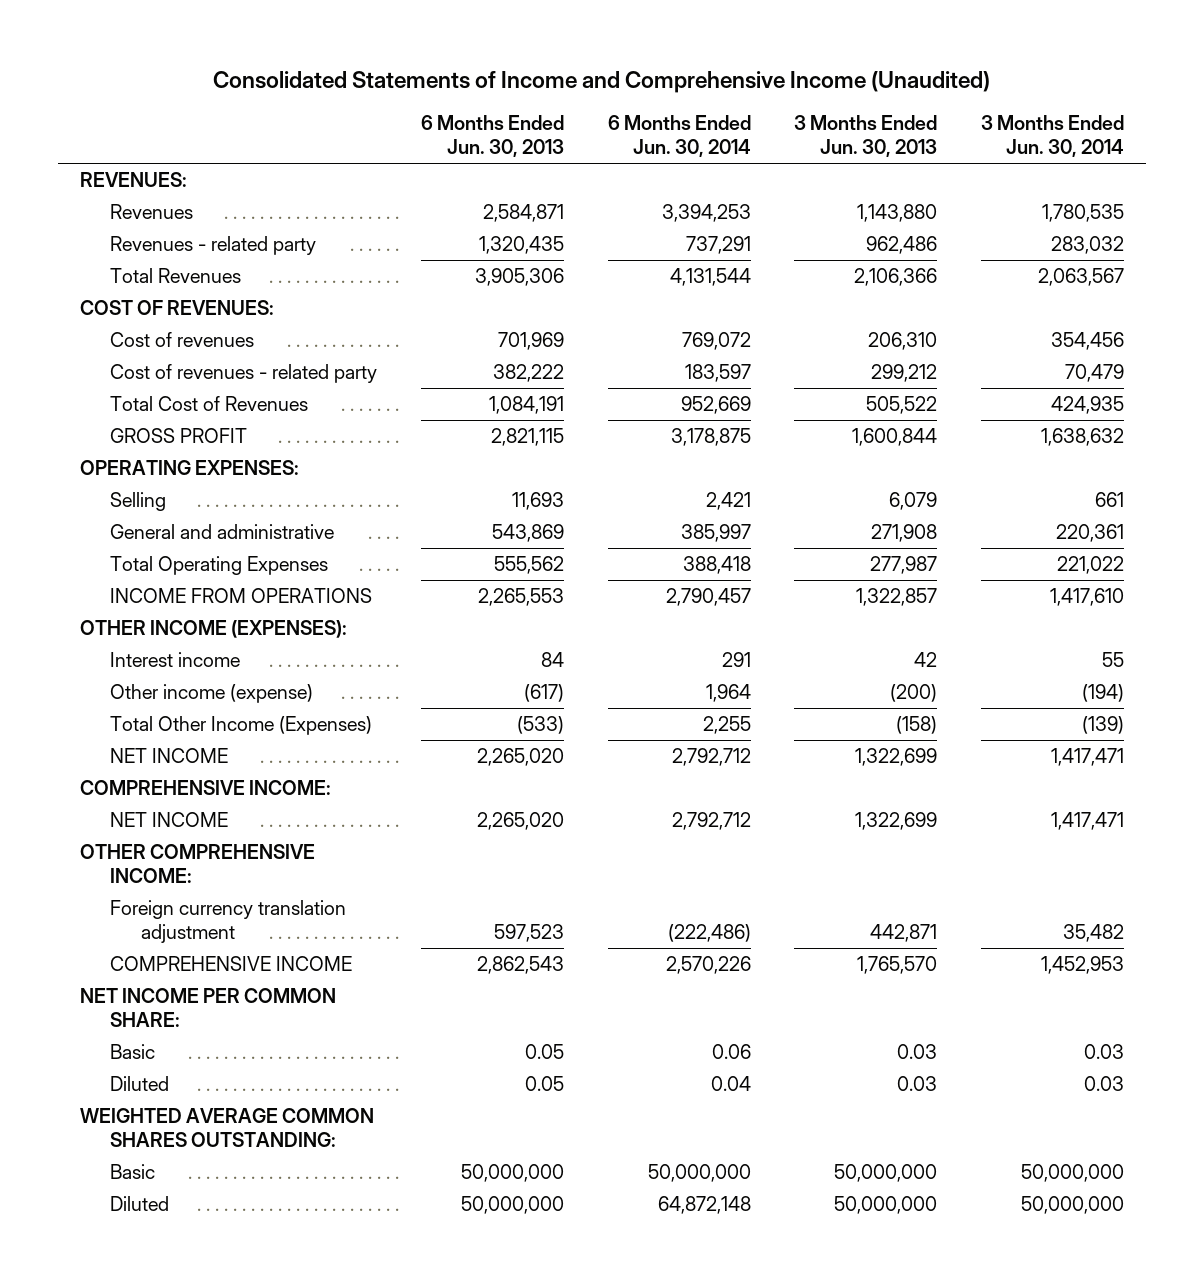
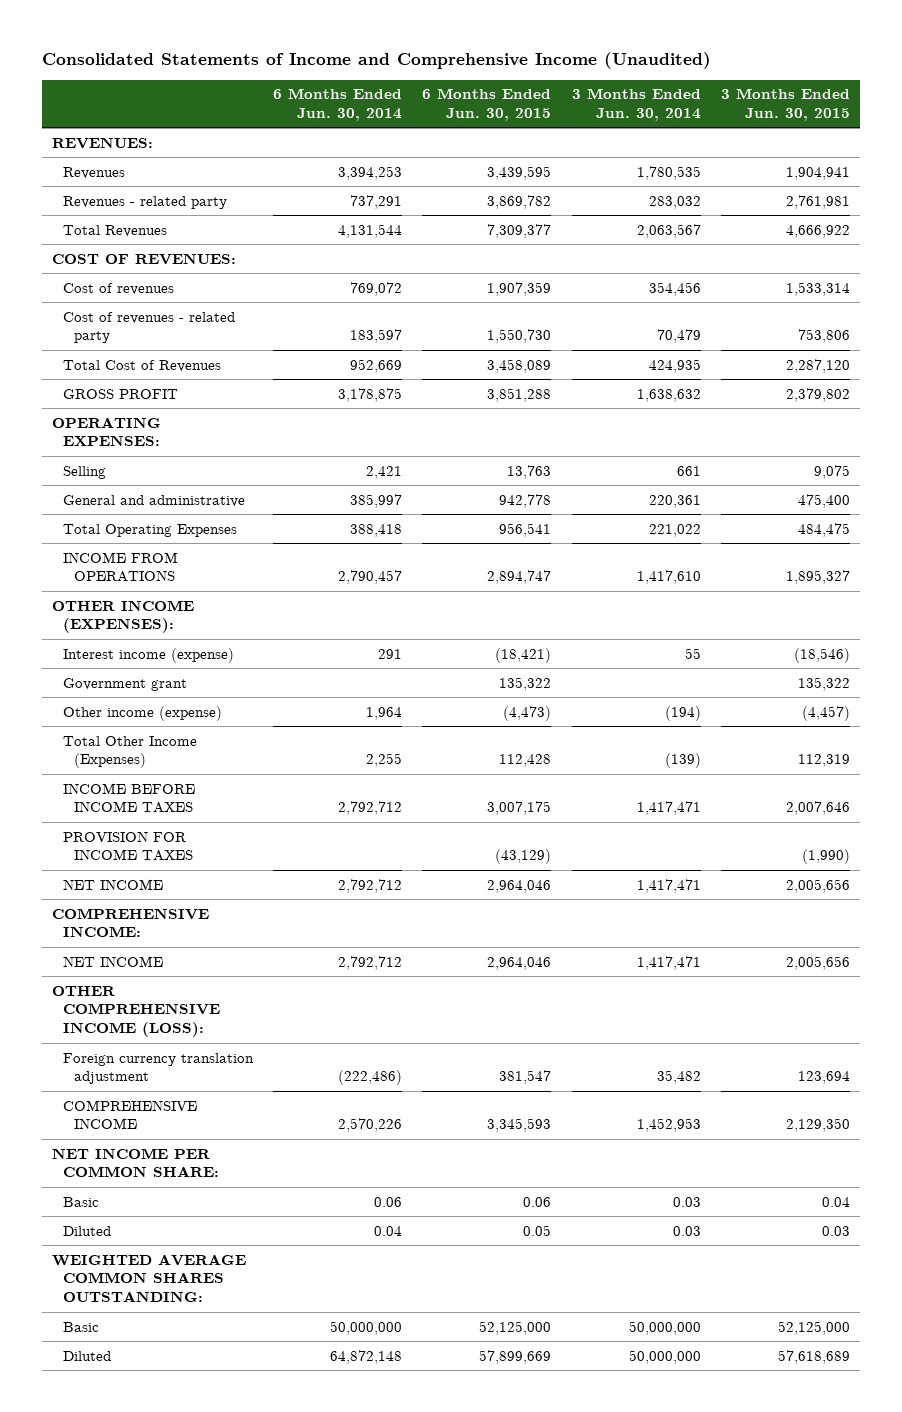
- | 6 Months Ended Jun. 30, 2013 | 6 Months Ended Jun. 30, 2014 | 3 Months Ended Jun. 30, 2013 | 3 Months Ended Jun. 30, 2014
+ | 6 Months Ended Jun. 30, 2014 | 6 Months Ended Jun. 30, 2015 | 3 Months Ended Jun. 30, 2014 | 3 Months Ended Jun. 30, 2015
- Interest income | 84 | 291 | 42 | 55
+ Interest income (expense) | 291 | (18,421) | 55 | (18,546)
+ Government grant | | 135,322 | | 135,322
+ INCOME BEFORE INCOME TAXES | 2,792,712 | 3,007,175 | 1,417,471 | 2,007,646
+ PROVISION FOR INCOME TAXES | | (43,129) | | (1,990)
- OTHER COMPREHENSIVE INCOME:
+ OTHER COMPREHENSIVE INCOME (LOSS):

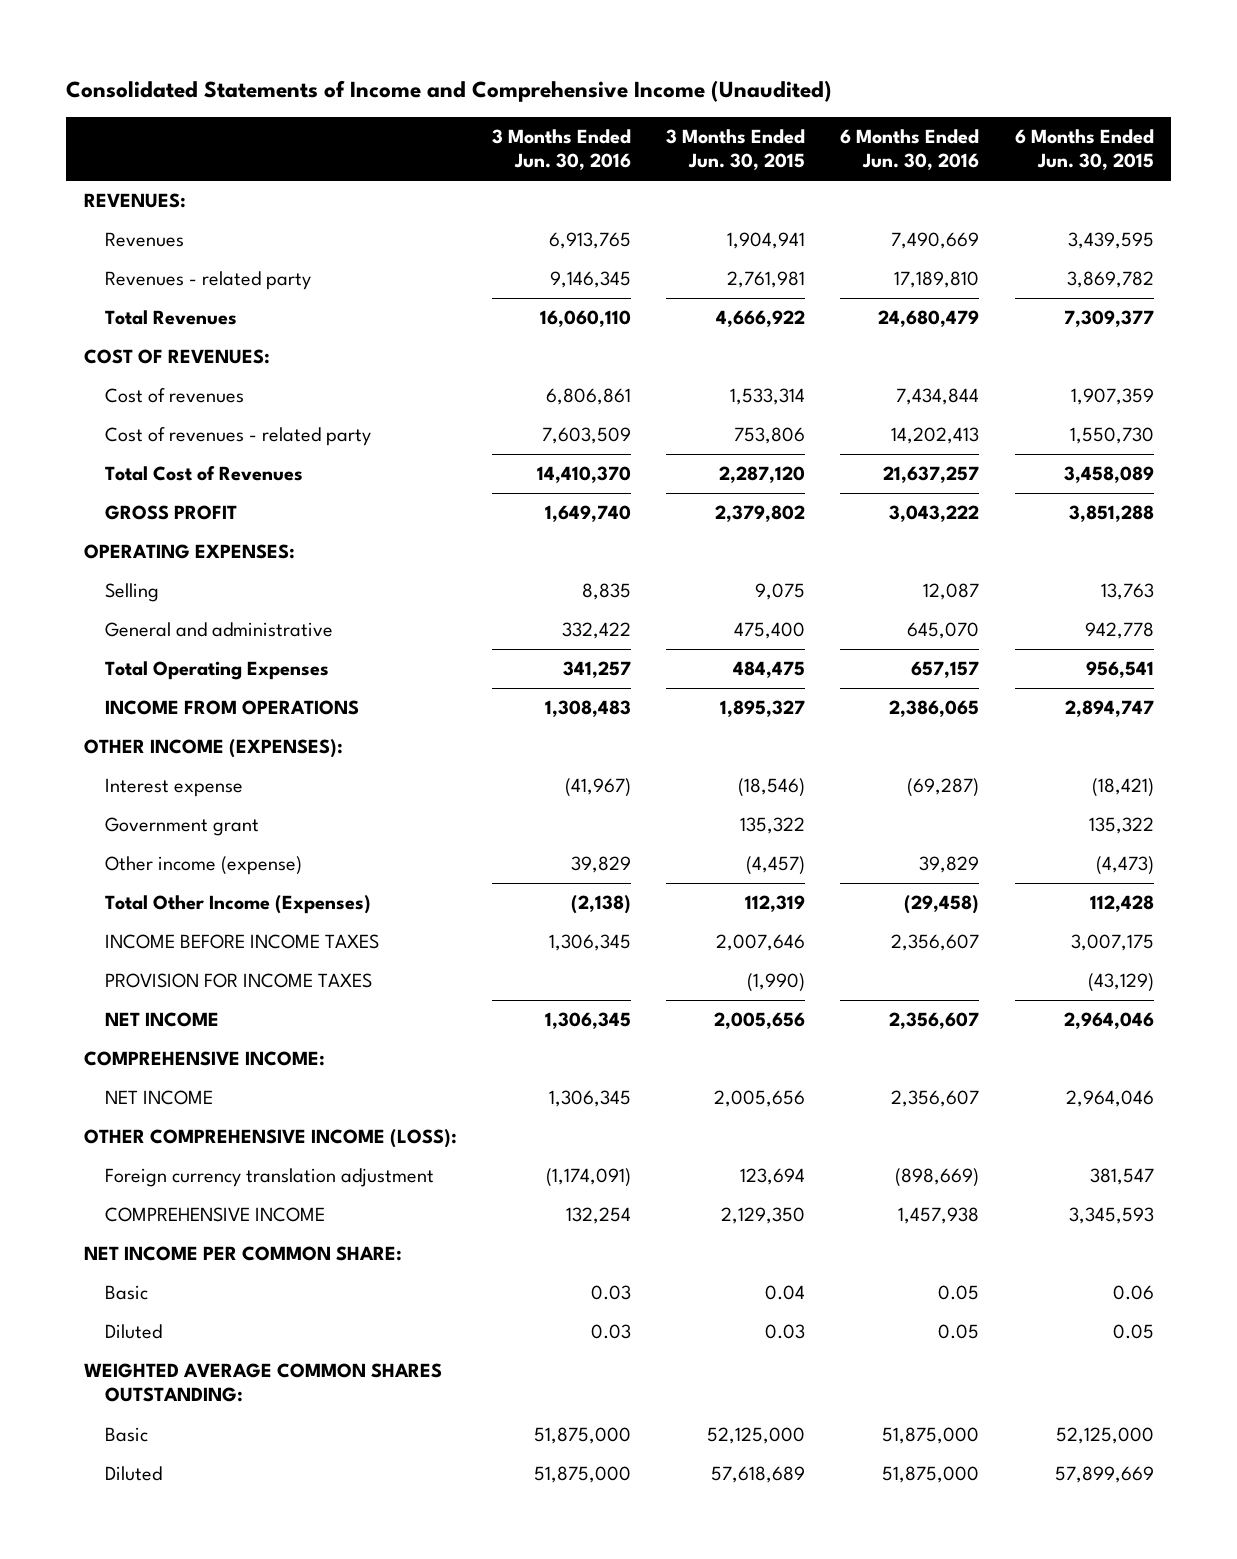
- | 6 Months Ended Jun. 30, 2014 | 6 Months Ended Jun. 30, 2015 | 3 Months Ended Jun. 30, 2014 | 3 Months Ended Jun. 30, 2015
+ | 3 Months Ended Jun. 30, 2016 | 3 Months Ended Jun. 30, 2015 | 6 Months Ended Jun. 30, 2016 | 6 Months Ended Jun. 30, 2015
- Interest income (expense) | 291 | (18,421) | 55 | (18,546)
+ Interest expense | (41,967) | (18,546) | (69,287) | (18,421)

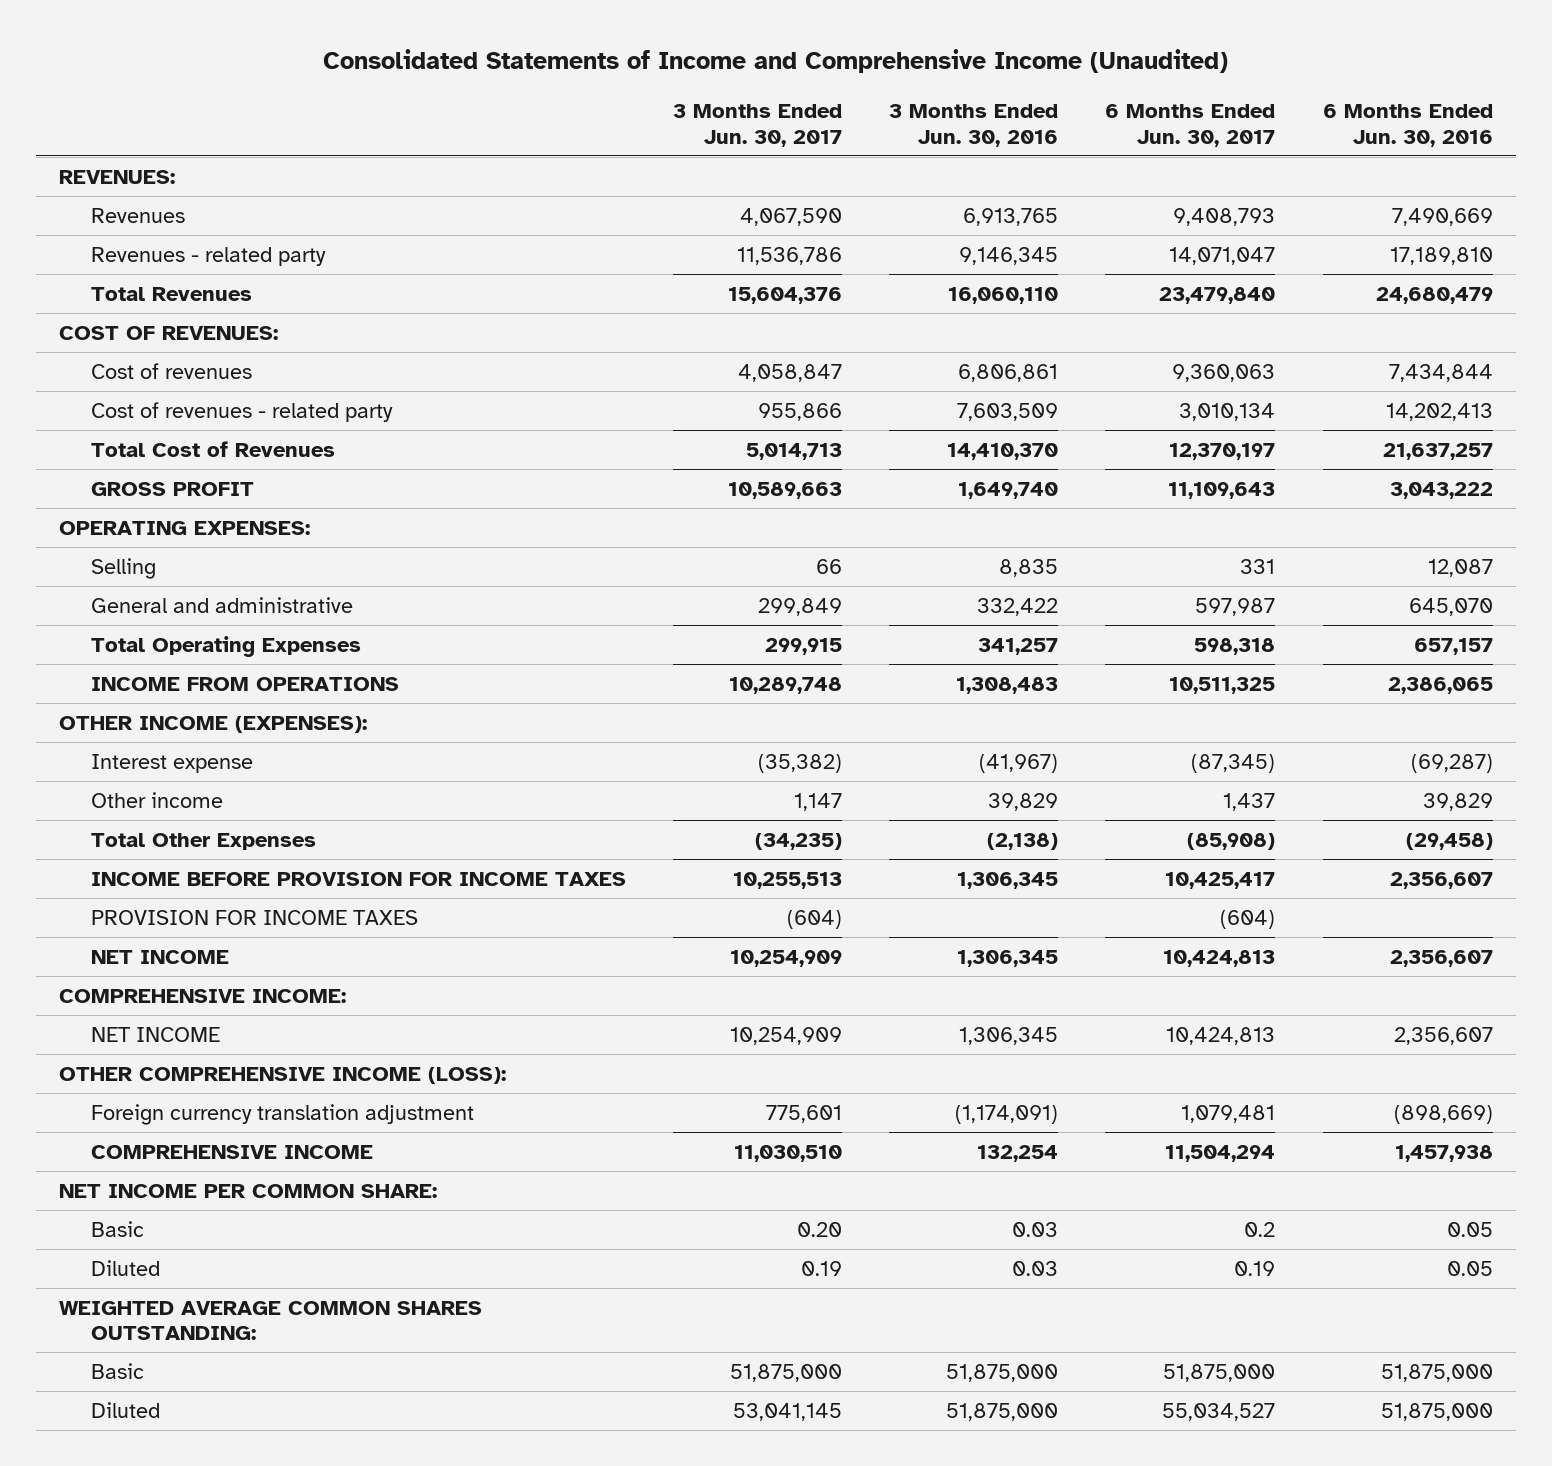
- | 3 Months Ended Jun. 30, 2016 | 3 Months Ended Jun. 30, 2015 | 6 Months Ended Jun. 30, 2016 | 6 Months Ended Jun. 30, 2015
+ | 3 Months Ended Jun. 30, 2017 | 3 Months Ended Jun. 30, 2016 | 6 Months Ended Jun. 30, 2017 | 6 Months Ended Jun. 30, 2016
- Government grant | | 135,322 | | 135,322
- Other income (expense) | 39,829 | (4,457) | 39,829 | (4,473)
- Total Other Income (Expenses) | (2,138) | 112,319 | (29,458) | 112,428
- INCOME BEFORE INCOME TAXES | 1,306,345 | 2,007,646 | 2,356,607 | 3,007,175
+ Other income | 1,147 | 39,829 | 1,437 | 39,829
+ Total Other Expenses | (34,235) | (2,138) | (85,908) | (29,458)
+ INCOME BEFORE PROVISION FOR INCOME TAXES | 10,255,513 | 1,306,345 | 10,425,417 | 2,356,607

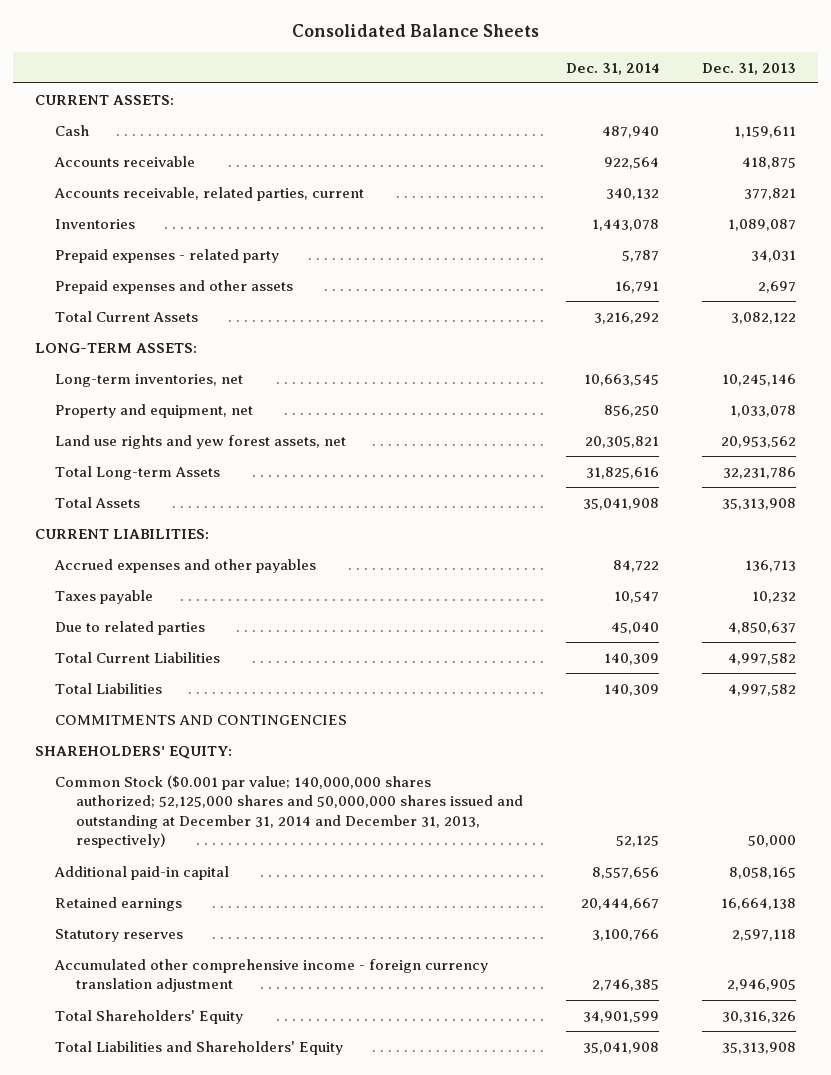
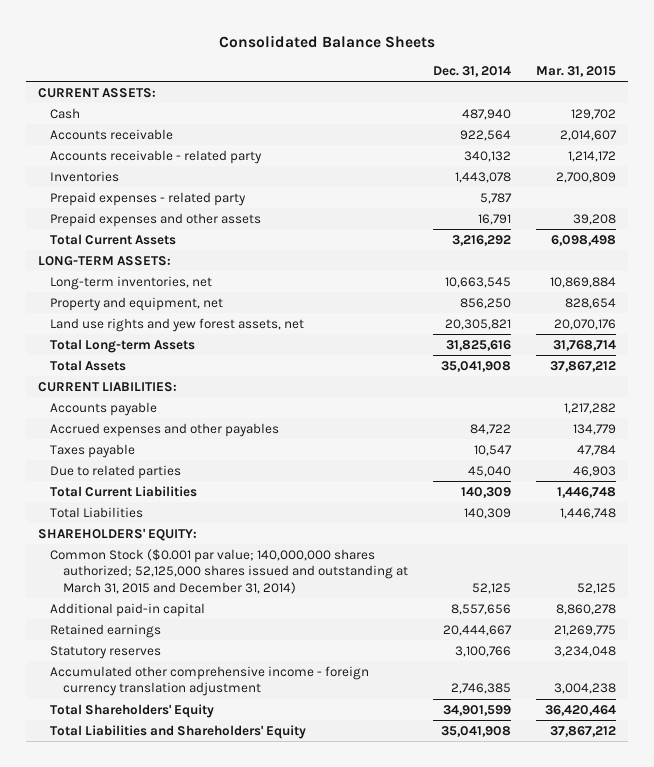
- | Dec. 31, 2014 | Dec. 31, 2013
+ | Dec. 31, 2014 | Mar. 31, 2015
- Accounts receivable, related parties, current | 340,132 | 377,821
+ Accounts receivable - related party | 340,132 | 1,214,172
+ Accounts payable | | 1,217,282
- COMMITMENTS AND CONTINGENCIES
- Common Stock ($0.001 par value; 140,000,000 shares authorized; 52,125,000 shares and 50,000,000 shares issued and outstanding at December 31, 2014 and December 31, 2013, respectively) | 52,125 | 50,000
+ Common Stock ($0.001 par value; 140,000,000 shares authorized; 52,125,000 shares issued and outstanding at March 31, 2015 and December 31, 2014) | 52,125 | 52,125

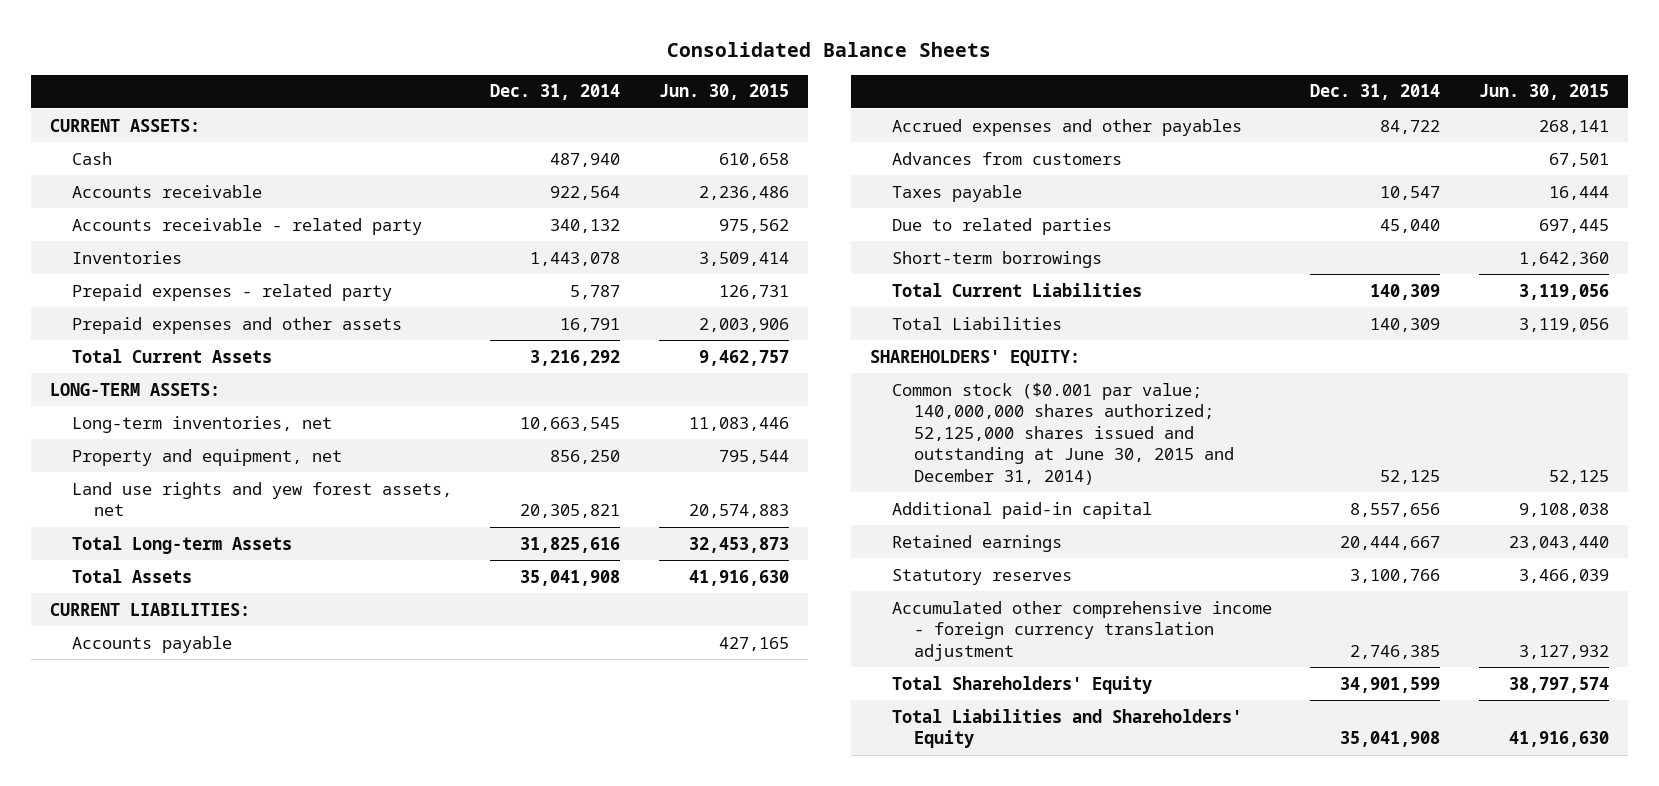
- | Dec. 31, 2014 | Mar. 31, 2015
+ | Dec. 31, 2014 | Jun. 30, 2015
+ Advances from customers | | 67,501
+ Short-term borrowings | | 1,642,360
- Common Stock ($0.001 par value; 140,000,000 shares authorized; 52,125,000 shares issued and outstanding at March 31, 2015 and December 31, 2014) | 52,125 | 52,125
+ Common stock ($0.001 par value; 140,000,000 shares authorized; 52,125,000 shares issued and outstanding at June 30, 2015 and December 31, 2014) | 52,125 | 52,125

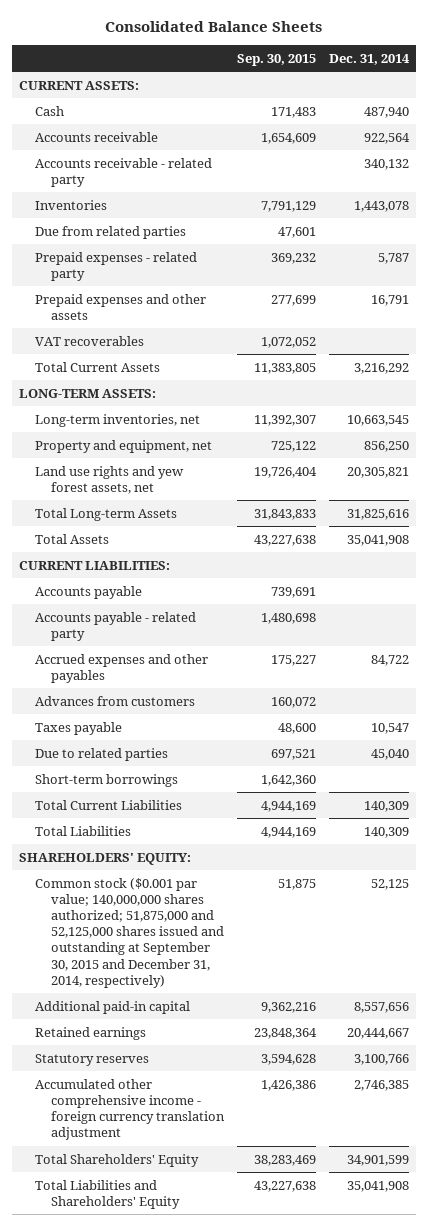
- | Dec. 31, 2014 | Jun. 30, 2015
+ | Sep. 30, 2015 | Dec. 31, 2014
+ Due from related parties | 47,601 |
+ VAT recoverables | 1,072,052 |
+ Accounts payable - related party | 1,480,698 |
- Common stock ($0.001 par value; 140,000,000 shares authorized; 52,125,000 shares issued and outstanding at June 30, 2015 and December 31, 2014) | 52,125 | 52,125
+ Common stock ($0.001 par value; 140,000,000 shares authorized; 51,875,000 and 52,125,000 shares issued and outstanding at September 30, 2015 and December 31, 2014, respectively) | 51,875 | 52,125

